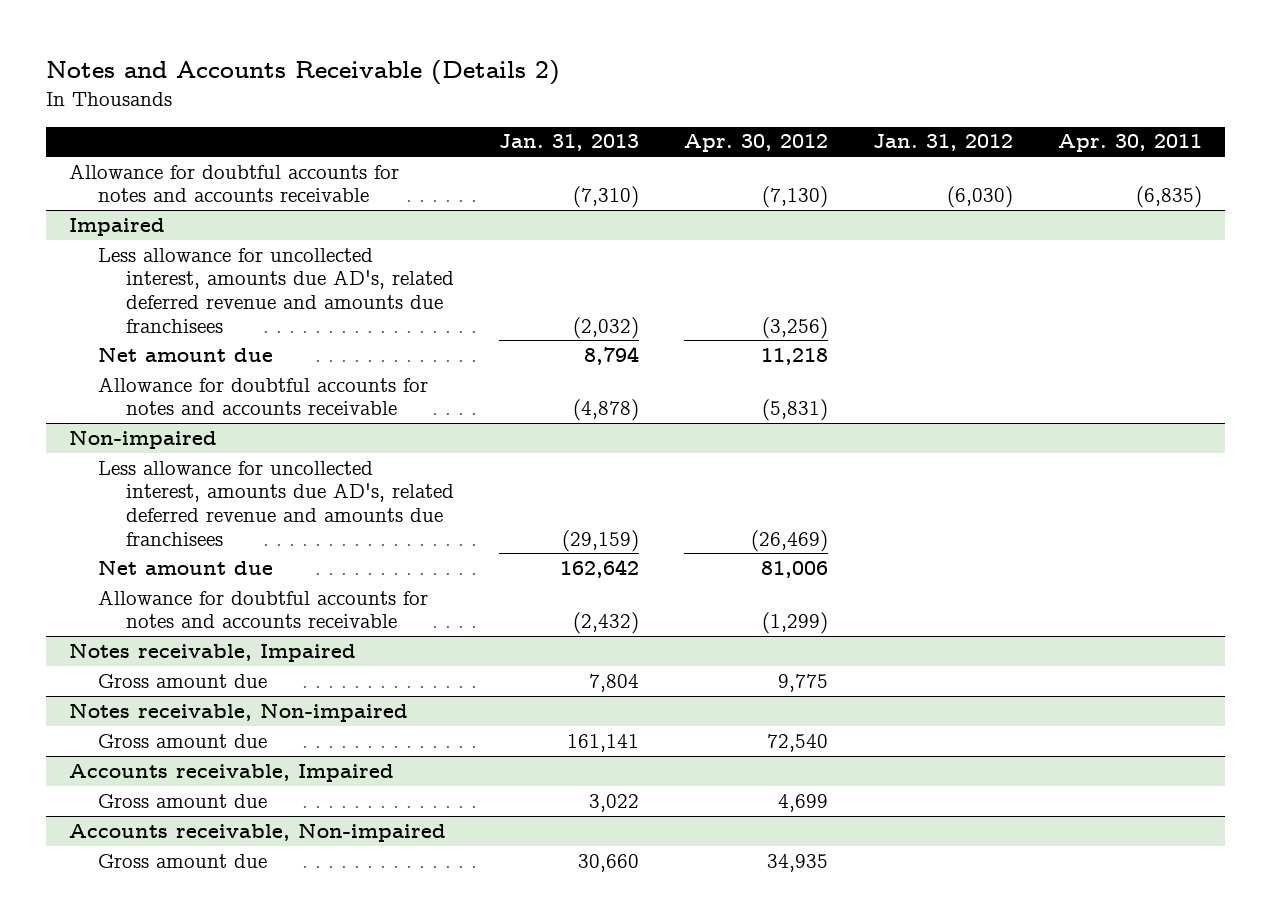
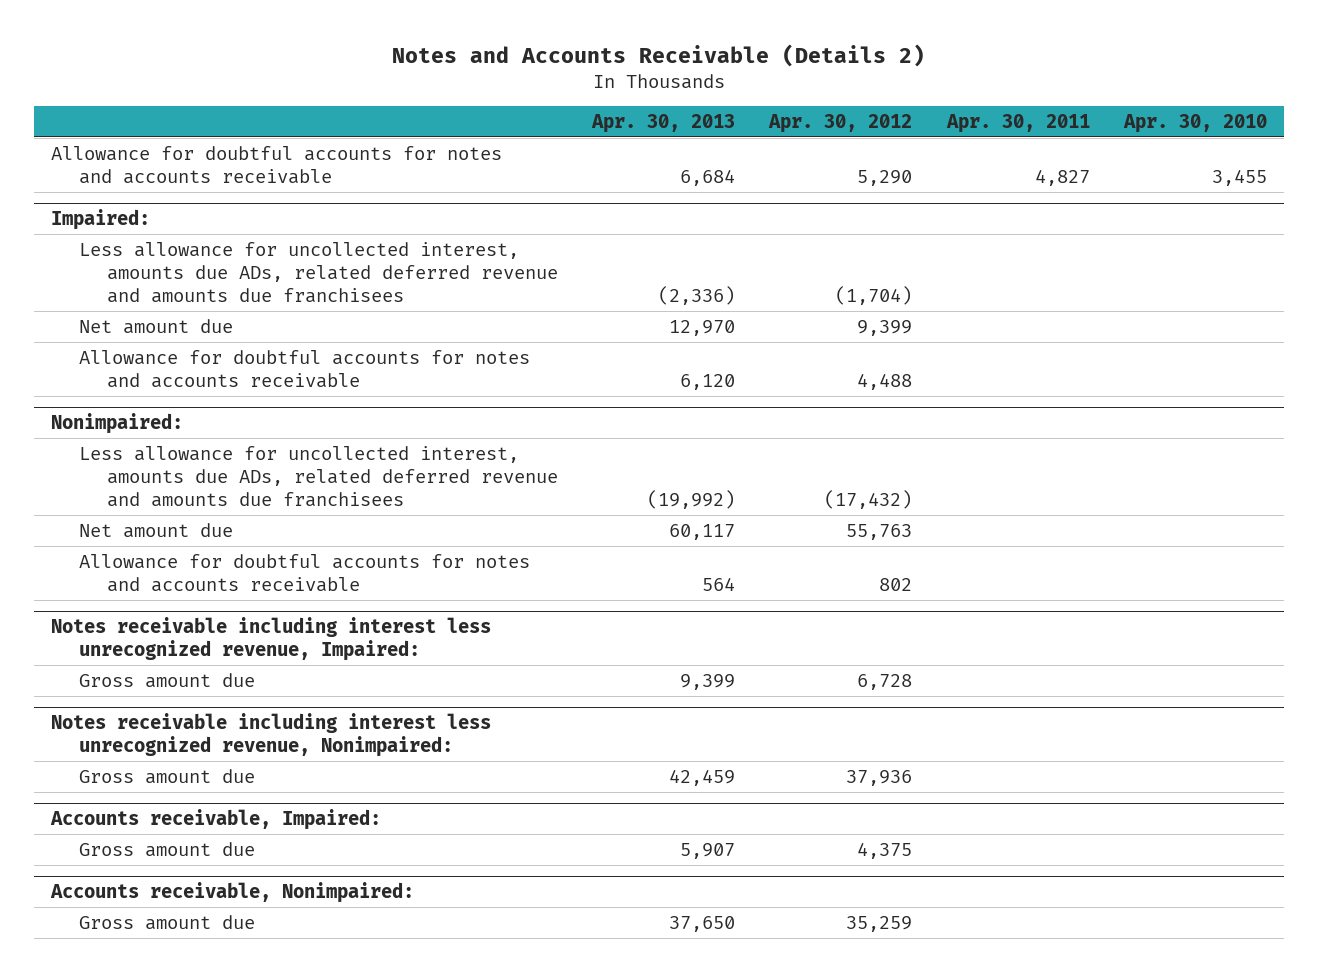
- | Jan. 31, 2013 | Apr. 30, 2012 | Jan. 31, 2012 | Apr. 30, 2011
+ | Apr. 30, 2013 | Apr. 30, 2012 | Apr. 30, 2011 | Apr. 30, 2010
- Allowance for doubtful accounts for notes and accounts receivable | (7,310) | (7,130) | (6,030) | (6,835)
- Impaired
- Less allowance for uncollected interest, amounts due AD's, related deferred revenue and amounts due franchisees | (2,032) | (3,256) | |
- Net amount due | 8,794 | 11,218 | |
- Allowance for doubtful accounts for notes and accounts receivable | (4,878) | (5,831) | |
- Non-impaired
- Less allowance for uncollected interest, amounts due AD's, related deferred revenue and amounts due franchisees | (29,159) | (26,469) | |
- Net amount due | 162,642 | 81,006 | |
- Allowance for doubtful accounts for notes and accounts receivable | (2,432) | (1,299) | |
- Notes receivable, Impaired
- Gross amount due | 7,804 | 9,775 | |
- Notes receivable, Non-impaired
- Gross amount due | 161,141 | 72,540 | |
- Accounts receivable, Impaired
- Gross amount due | 3,022 | 4,699 | |
- Accounts receivable, Non-impaired
- Gross amount due | 30,660 | 34,935 | |
+ Allowance for doubtful accounts for notes and accounts receivable | 6,684 | 5,290 | 4,827 | 3,455
+ Impaired:
+ Less allowance for uncollected interest, amounts due ADs, related deferred revenue and amounts due franchisees | (2,336) | (1,704) | |
+ Net amount due | 12,970 | 9,399 | |
+ Allowance for doubtful accounts for notes and accounts receivable | 6,120 | 4,488 | |
+ Nonimpaired:
+ Less allowance for uncollected interest, amounts due ADs, related deferred revenue and amounts due franchisees | (19,992) | (17,432) | |
+ Net amount due | 60,117 | 55,763 | |
+ Allowance for doubtful accounts for notes and accounts receivable | 564 | 802 | |
+ Notes receivable including interest less unrecognized revenue, Impaired:
+ Gross amount due | 9,399 | 6,728 | |
+ Notes receivable including interest less unrecognized revenue, Nonimpaired:
+ Gross amount due | 42,459 | 37,936 | |
+ Accounts receivable, Impaired:
+ Gross amount due | 5,907 | 4,375 | |
+ Accounts receivable, Nonimpaired:
+ Gross amount due | 37,650 | 35,259 | |

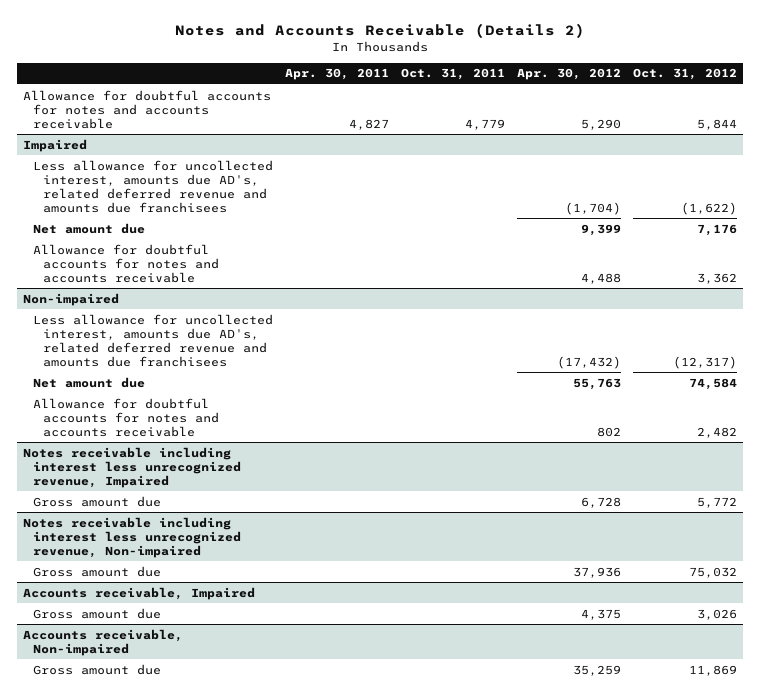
- | Apr. 30, 2013 | Apr. 30, 2012 | Apr. 30, 2011 | Apr. 30, 2010
+ | Apr. 30, 2011 | Oct. 31, 2011 | Apr. 30, 2012 | Oct. 31, 2012
- Impaired:
- Less allowance for uncollected interest, amounts due ADs, related deferred revenue and amounts due franchisees | (2,336) | (1,704) | |
+ Impaired
+ Less allowance for uncollected interest, amounts due AD's, related deferred revenue and amounts due franchisees | | | (1,704) | (1,622)
- Nonimpaired:
- Less allowance for uncollected interest, amounts due ADs, related deferred revenue and amounts due franchisees | (19,992) | (17,432) | |
+ Non-impaired
+ Less allowance for uncollected interest, amounts due AD's, related deferred revenue and amounts due franchisees | | | (17,432) | (12,317)
- Notes receivable including interest less unrecognized revenue, Impaired:
+ Notes receivable including interest less unrecognized revenue, Impaired
- Notes receivable including interest less unrecognized revenue, Nonimpaired:
+ Notes receivable including interest less unrecognized revenue, Non-impaired
- Accounts receivable, Impaired:
+ Accounts receivable, Impaired
- Accounts receivable, Nonimpaired:
+ Accounts receivable, Non-impaired

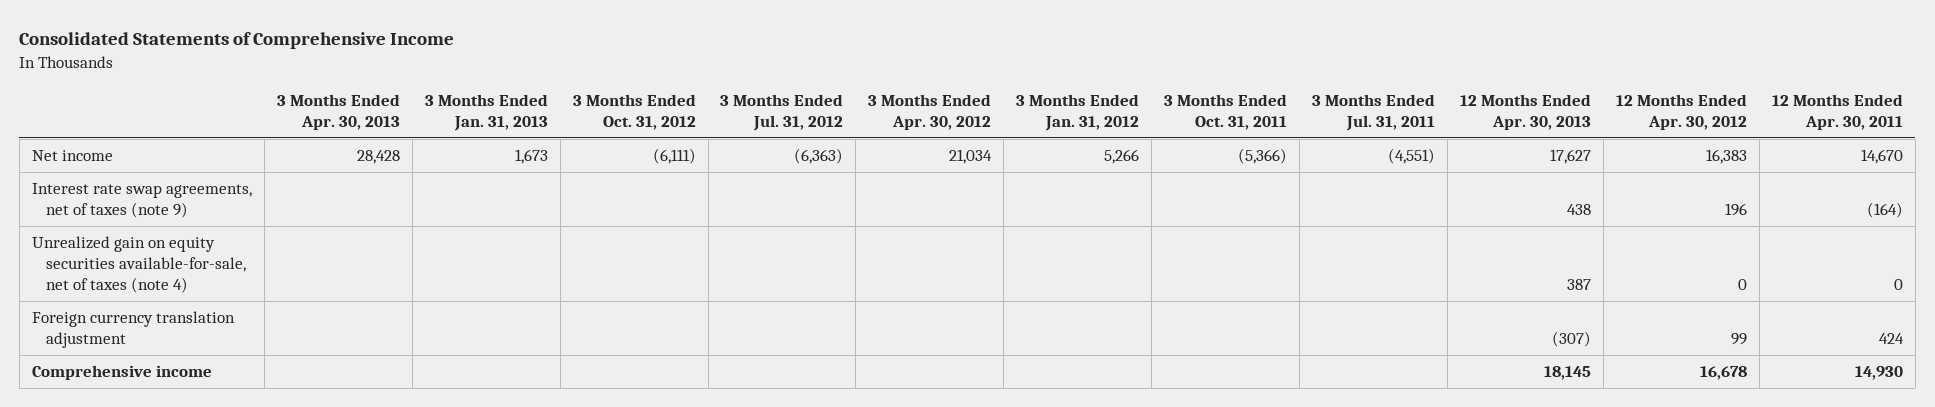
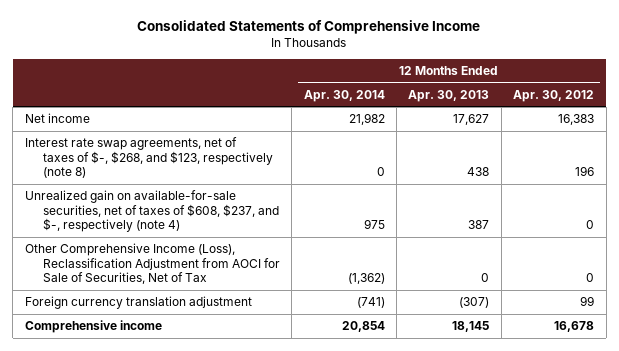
- | 3 Months Ended Apr. 30, 2013 | 3 Months Ended Jan. 31, 2013 | 3 Months Ended Oct. 31, 2012 | 3 Months Ended Jul. 31, 2012 | 3 Months Ended Apr. 30, 2012 | 3 Months Ended Jan. 31, 2012 | 3 Months Ended Oct. 31, 2011 | 3 Months Ended Jul. 31, 2011 | 12 Months Ended Apr. 30, 2013 | 12 Months Ended Apr. 30, 2012 | 12 Months Ended Apr. 30, 2011
+ | 12 Months Ended Apr. 30, 2014 | 12 Months Ended Apr. 30, 2013 | 12 Months Ended Apr. 30, 2012
- Interest rate swap agreements, net of taxes (note 9) | | | | | | | | | 438 | 196 | (164)
- Unrealized gain on equity securities available-for-sale, net of taxes (note 4) | | | | | | | | | 387 | 0 | 0
+ Interest rate swap agreements, net of taxes of $-, $268, and $123, respectively (note 8) | 0 | 438 | 196
+ Unrealized gain on available-for-sale securities, net of taxes of $608, $237, and $-, respectively (note 4) | 975 | 387 | 0
+ Other Comprehensive Income (Loss), Reclassification Adjustment from AOCI for Sale of Securities, Net of Tax | (1,362) | 0 | 0

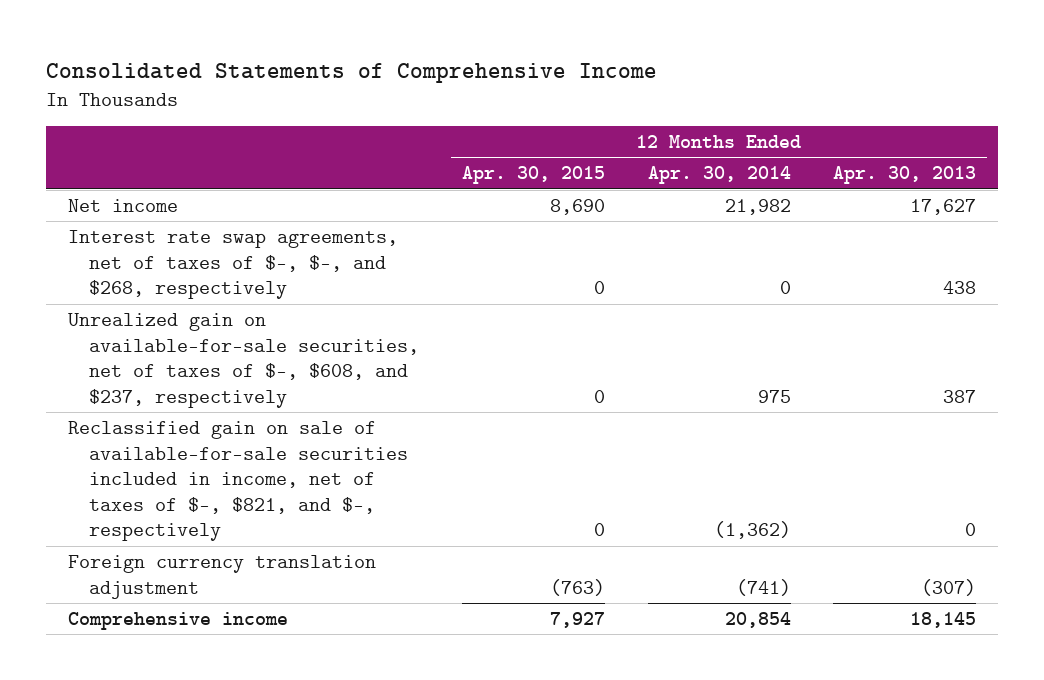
- | 12 Months Ended Apr. 30, 2014 | 12 Months Ended Apr. 30, 2013 | 12 Months Ended Apr. 30, 2012
+ | 12 Months Ended Apr. 30, 2015 | 12 Months Ended Apr. 30, 2014 | 12 Months Ended Apr. 30, 2013
- Interest rate swap agreements, net of taxes of $-, $268, and $123, respectively (note 8) | 0 | 438 | 196
- Unrealized gain on available-for-sale securities, net of taxes of $608, $237, and $-, respectively (note 4) | 975 | 387 | 0
- Other Comprehensive Income (Loss), Reclassification Adjustment from AOCI for Sale of Securities, Net of Tax | (1,362) | 0 | 0
+ Interest rate swap agreements, net of taxes of $-, $-, and $268, respectively | 0 | 0 | 438
+ Unrealized gain on available-for-sale securities, net of taxes of $-, $608, and $237, respectively | 0 | 975 | 387
+ Reclassified gain on sale of available-for-sale securities included in income, net of taxes of $-, $821, and $-, respectively | 0 | (1,362) | 0

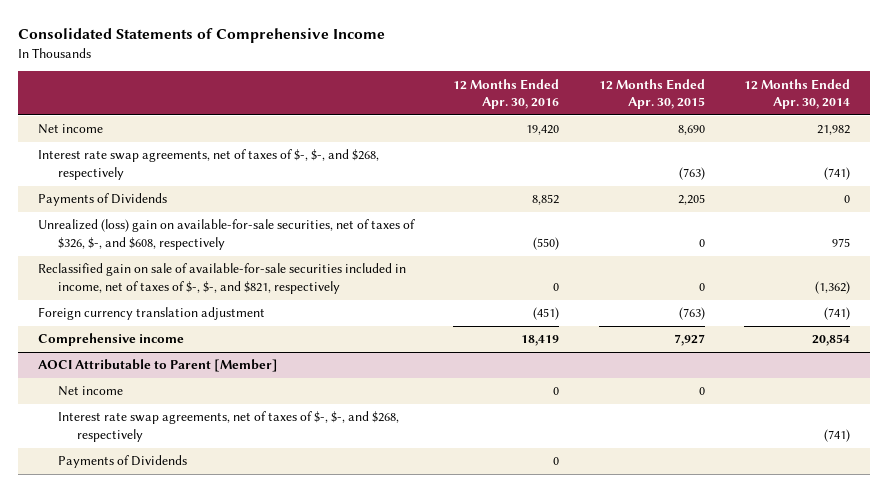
- | 12 Months Ended Apr. 30, 2015 | 12 Months Ended Apr. 30, 2014 | 12 Months Ended Apr. 30, 2013
+ | 12 Months Ended Apr. 30, 2016 | 12 Months Ended Apr. 30, 2015 | 12 Months Ended Apr. 30, 2014
- Interest rate swap agreements, net of taxes of $-, $-, and $268, respectively | 0 | 0 | 438
- Unrealized gain on available-for-sale securities, net of taxes of $-, $608, and $237, respectively | 0 | 975 | 387
- Reclassified gain on sale of available-for-sale securities included in income, net of taxes of $-, $821, and $-, respectively | 0 | (1,362) | 0
+ Interest rate swap agreements, net of taxes of $-, $-, and $268, respectively | | (763) | (741)
+ Payments of Dividends | 8,852 | 2,205 | 0
+ Unrealized (loss) gain on available-for-sale securities, net of taxes of $326, $-, and $608, respectively | (550) | 0 | 975
+ Reclassified gain on sale of available-for-sale securities included in income, net of taxes of $-, $-, and $821, respectively | 0 | 0 | (1,362)
+ AOCI Attributable to Parent [Member]
+ Net income | 0 | 0 |
+ Interest rate swap agreements, net of taxes of $-, $-, and $268, respectively | | | (741)
+ Payments of Dividends | 0 | |

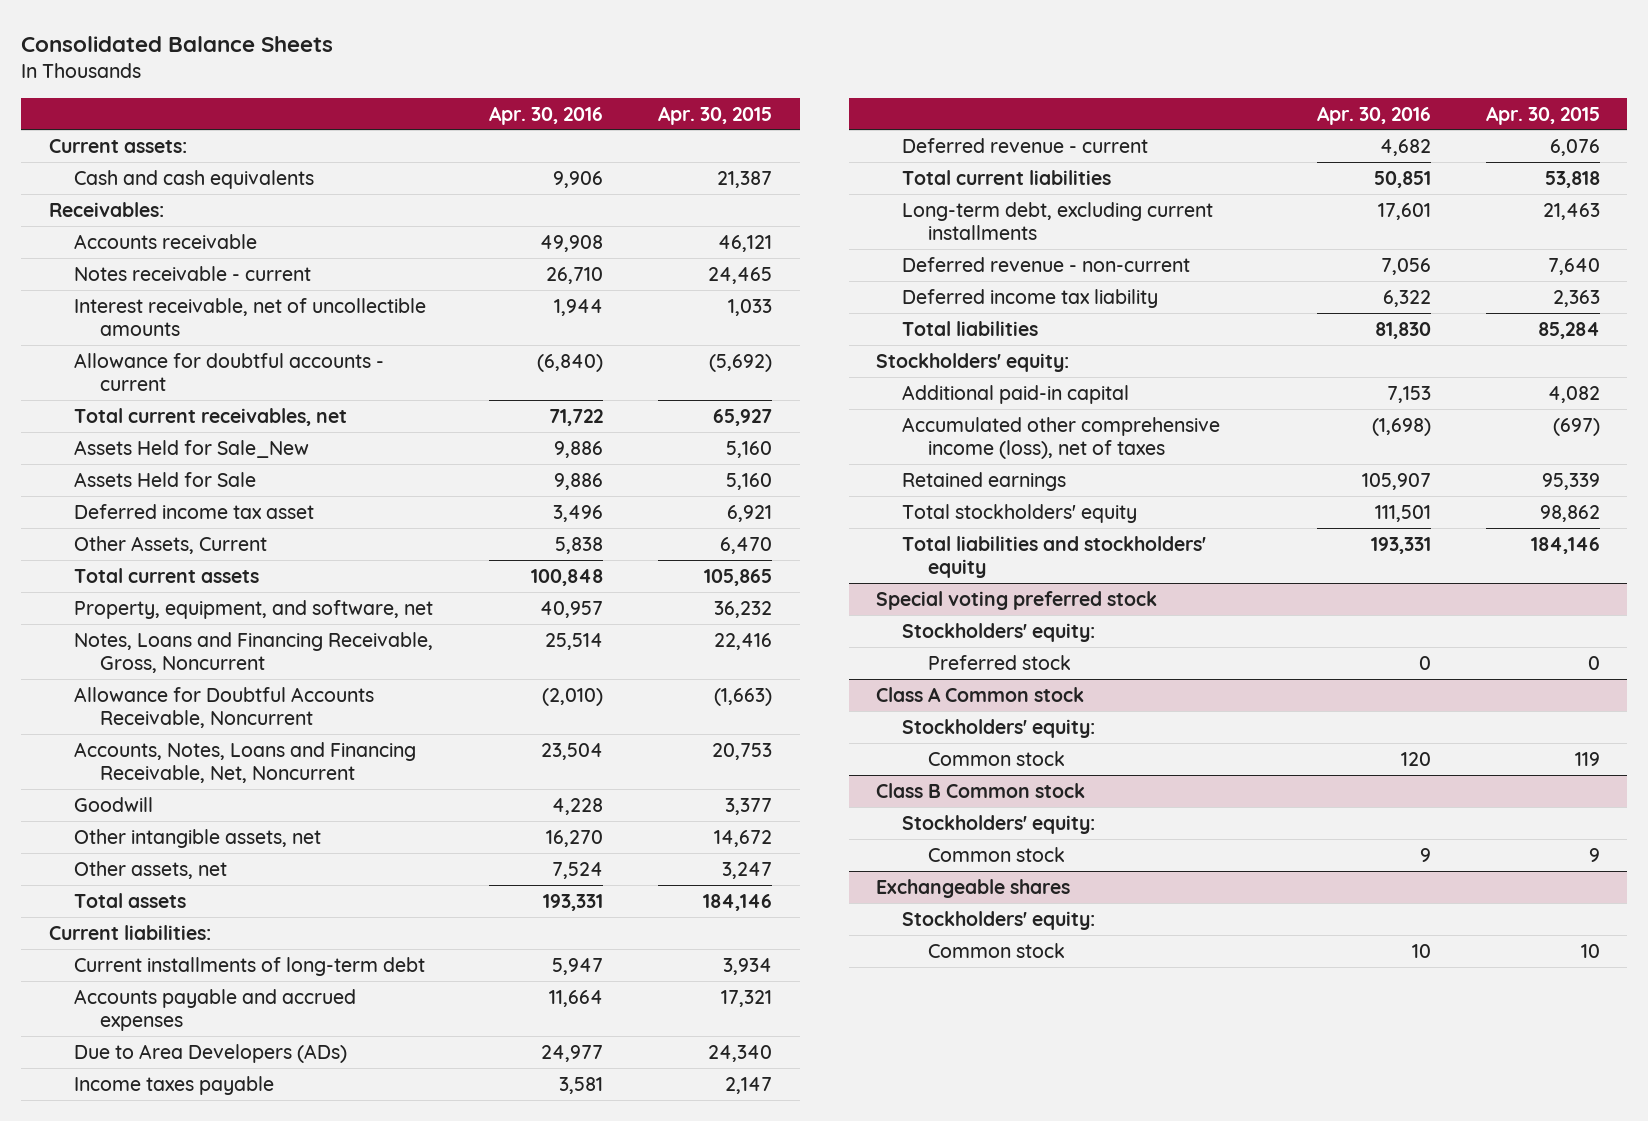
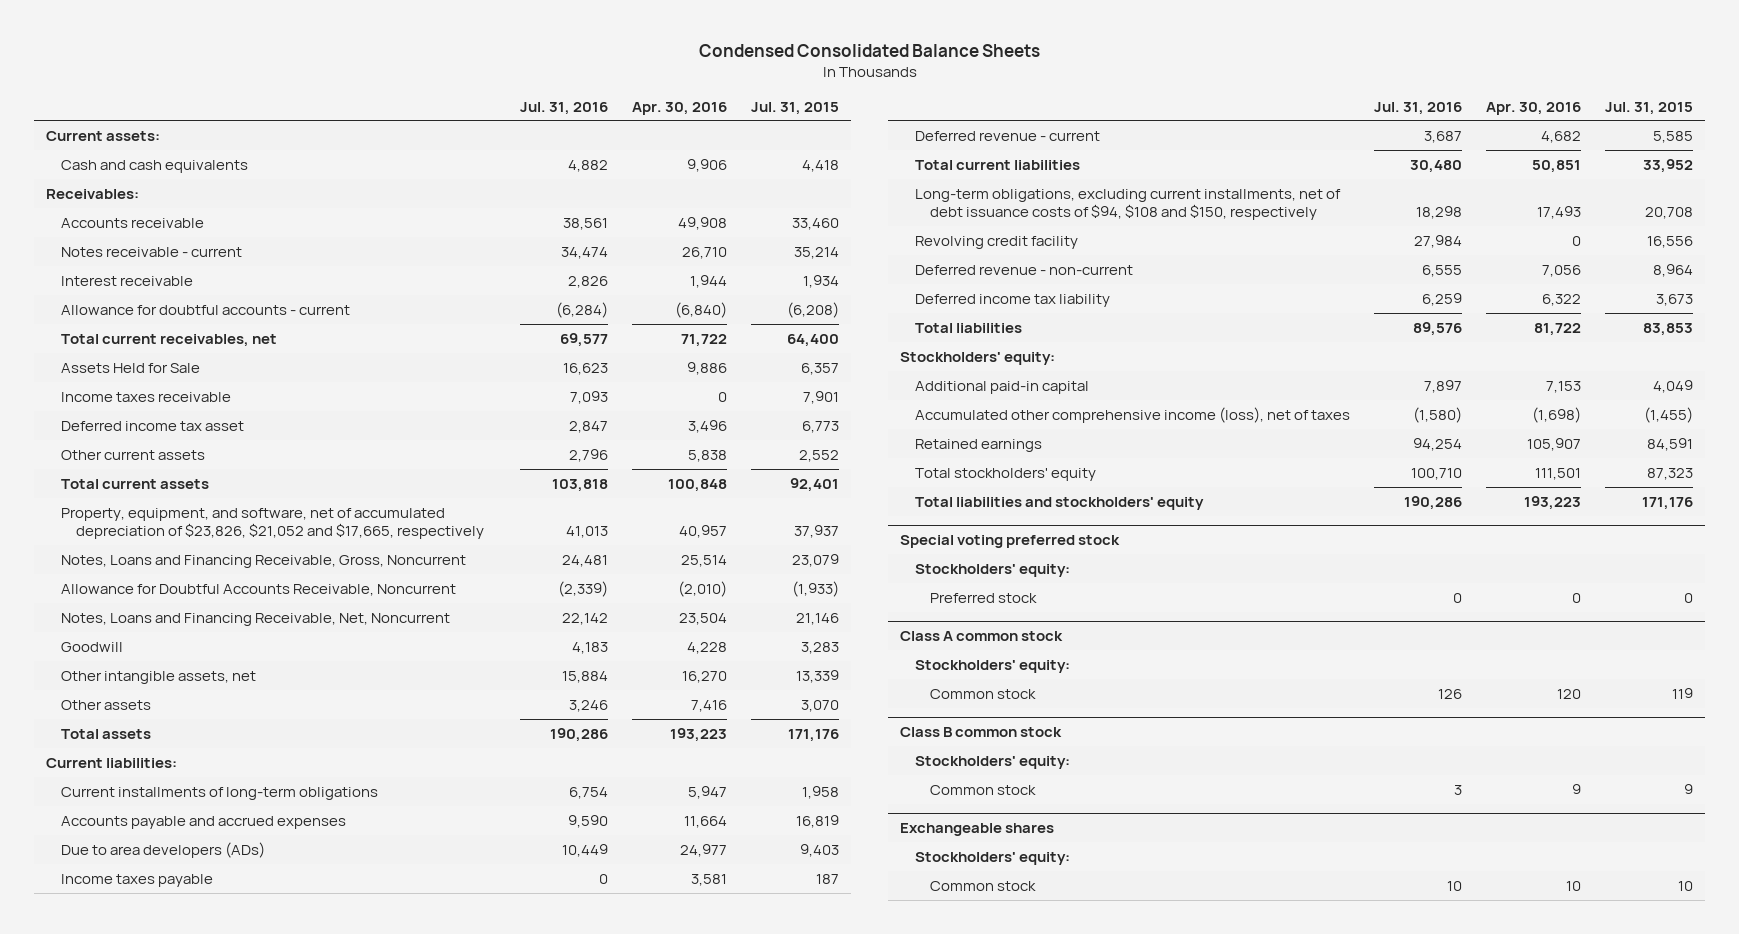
- Consolidated Balance Sheets
+ Condensed Consolidated Balance Sheets
- | Apr. 30, 2016 | Apr. 30, 2015
+ | Jul. 31, 2016 | Apr. 30, 2016 | Jul. 31, 2015
- Interest receivable, net of uncollectible amounts | 1,944 | 1,033
+ Interest receivable | 2,826 | 1,944 | 1,934
- Assets Held for Sale_New | 9,886 | 5,160
+ Income taxes receivable | 7,093 | 0 | 7,901
- Other Assets, Current | 5,838 | 6,470
+ Other current assets | 2,796 | 5,838 | 2,552
- Property, equipment, and software, net | 40,957 | 36,232
+ Property, equipment, and software, net of accumulated depreciation of $23,826, $21,052 and $17,665, respectively | 41,013 | 40,957 | 37,937
- Accounts, Notes, Loans and Financing Receivable, Net, Noncurrent | 23,504 | 20,753
+ Notes, Loans and Financing Receivable, Net, Noncurrent | 22,142 | 23,504 | 21,146
- Other assets, net | 7,524 | 3,247
- Total assets | 193,331 | 184,146
+ Other assets | 3,246 | 7,416 | 3,070
+ Total assets | 190,286 | 193,223 | 171,176
- Current installments of long-term debt | 5,947 | 3,934
+ Current installments of long-term obligations | 6,754 | 5,947 | 1,958
- Due to Area Developers (ADs) | 24,977 | 24,340
+ Due to area developers (ADs) | 10,449 | 24,977 | 9,403
- Long-term debt, excluding current installments | 17,601 | 21,463
+ Long-term obligations, excluding current installments, net of debt issuance costs of $94, $108 and $150, respectively | 18,298 | 17,493 | 20,708
+ Revolving credit facility | 27,984 | 0 | 16,556
- Total liabilities | 81,830 | 85,284
+ Total liabilities | 89,576 | 81,722 | 83,853
- Total liabilities and stockholders' equity | 193,331 | 184,146
+ Total liabilities and stockholders' equity | 190,286 | 193,223 | 171,176
- Class A Common stock
+ Class A common stock
- Class B Common stock
+ Class B common stock

